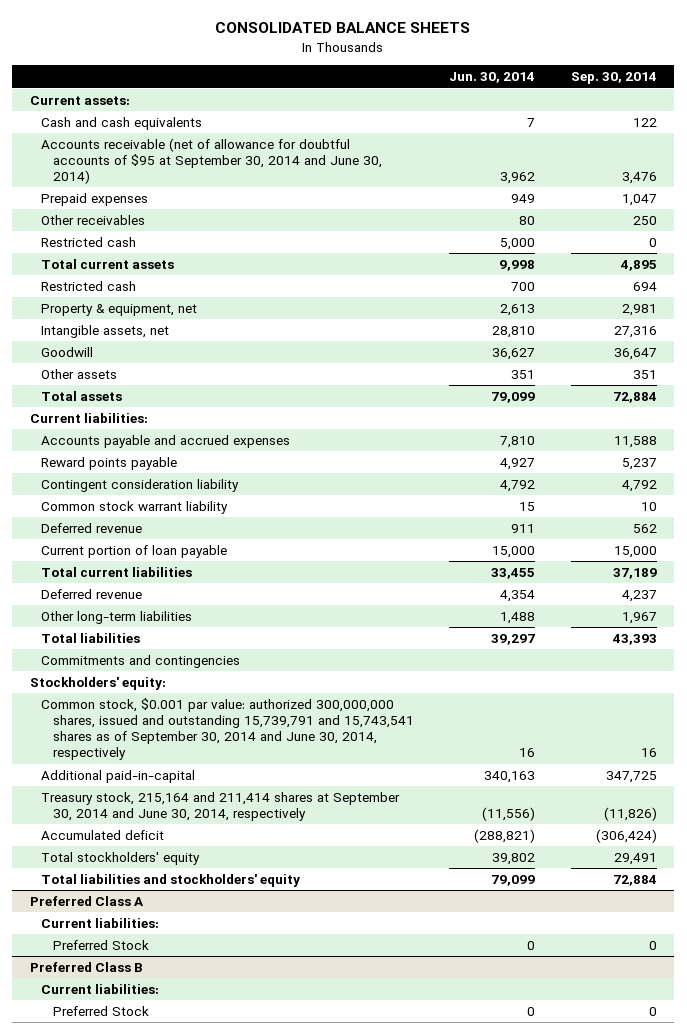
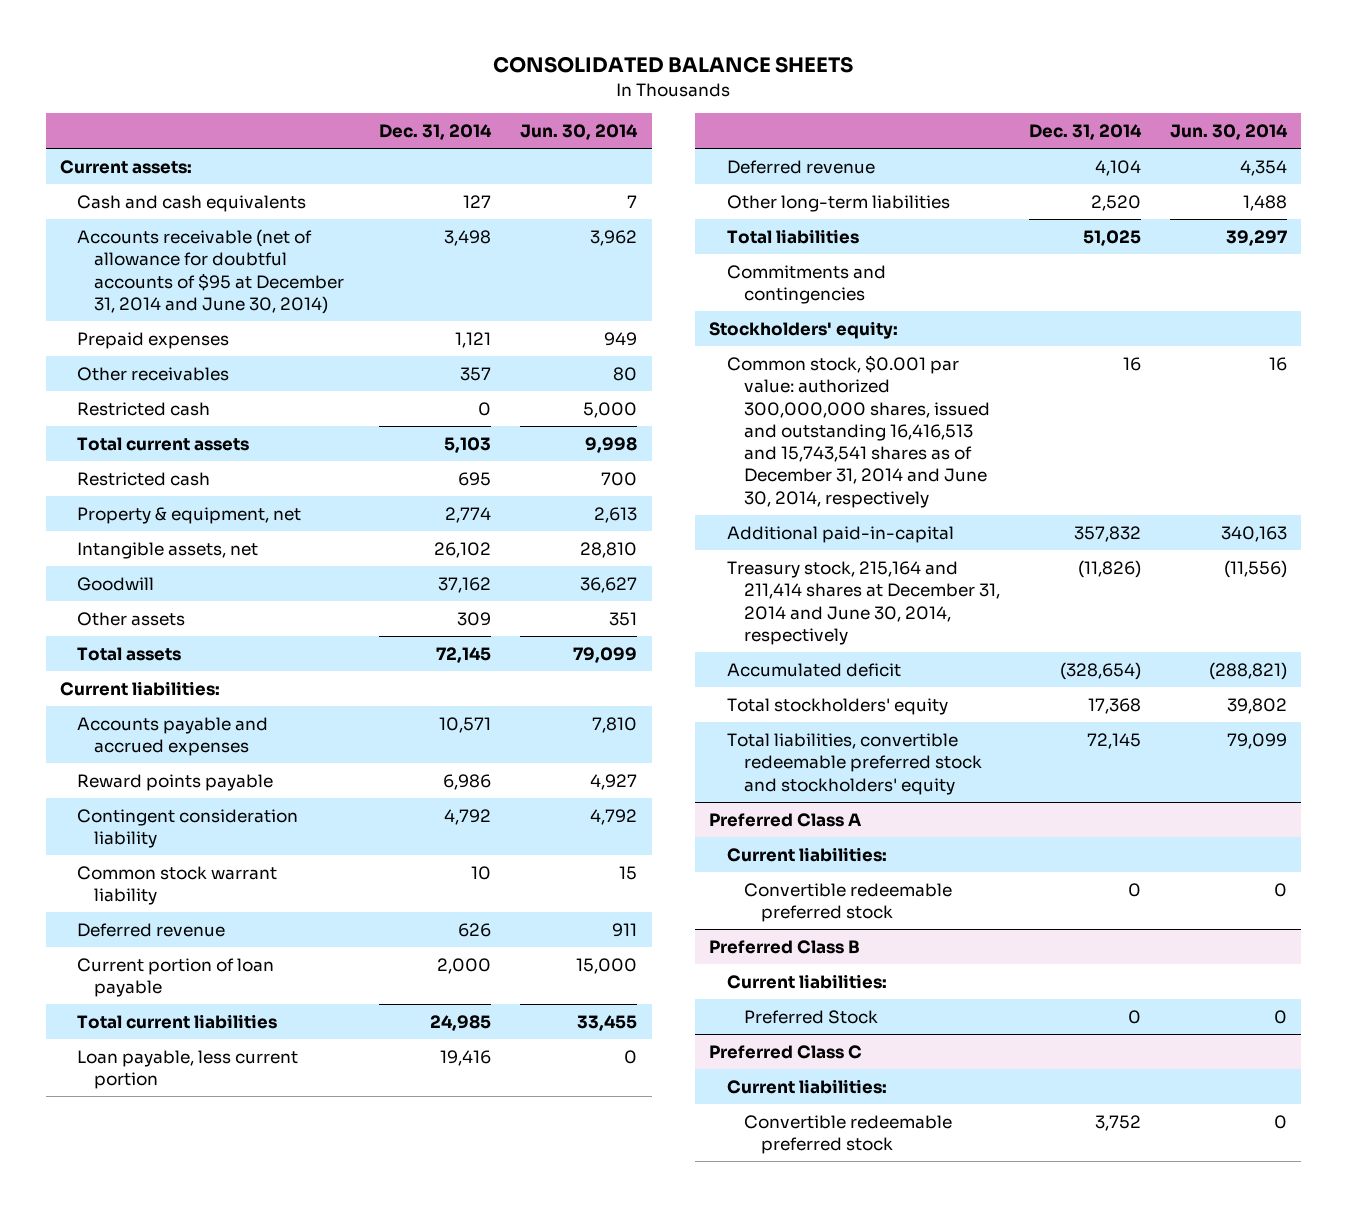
- | Jun. 30, 2014 | Sep. 30, 2014
+ | Dec. 31, 2014 | Jun. 30, 2014
- Accounts receivable (net of allowance for doubtful accounts of $95 at September 30, 2014 and June 30, 2014) | 3,962 | 3,476
+ Accounts receivable (net of allowance for doubtful accounts of $95 at December 31, 2014 and June 30, 2014) | 3,498 | 3,962
+ Loan payable, less current portion | 19,416 | 0
- Common stock, $0.001 par value: authorized 300,000,000 shares, issued and outstanding 15,739,791 and 15,743,541 shares as of September 30, 2014 and June 30, 2014, respectively | 16 | 16
+ Common stock, $0.001 par value: authorized 300,000,000 shares, issued and outstanding 16,416,513 and 15,743,541 shares as of December 31, 2014 and June 30, 2014, respectively | 16 | 16
- Treasury stock, 215,164 and 211,414 shares at September 30, 2014 and June 30, 2014, respectively | (11,556) | (11,826)
+ Treasury stock, 215,164 and 211,414 shares at December 31, 2014 and June 30, 2014, respectively | (11,826) | (11,556)
- Total liabilities and stockholders' equity | 79,099 | 72,884
+ Total liabilities, convertible redeemable preferred stock and stockholders' equity | 72,145 | 79,099
@ Preferred Class A
- Preferred Stock | 0 | 0
+ Convertible redeemable preferred stock | 0 | 0
+ Preferred Class C
+ Current liabilities:
+ Convertible redeemable preferred stock | 3,752 | 0

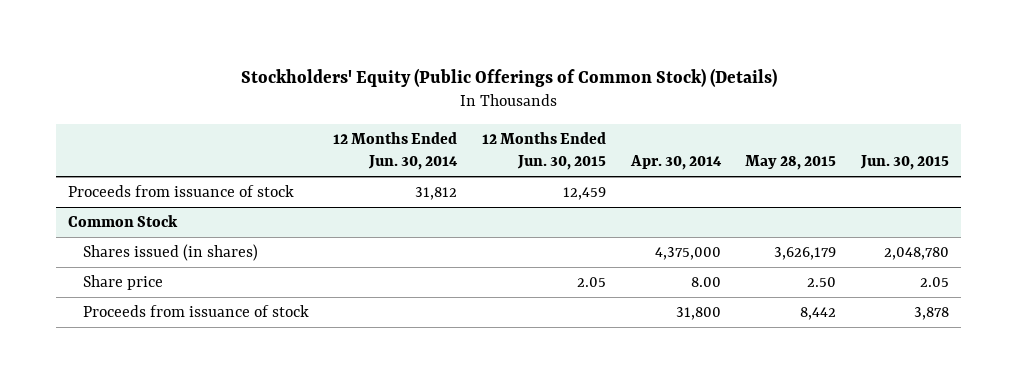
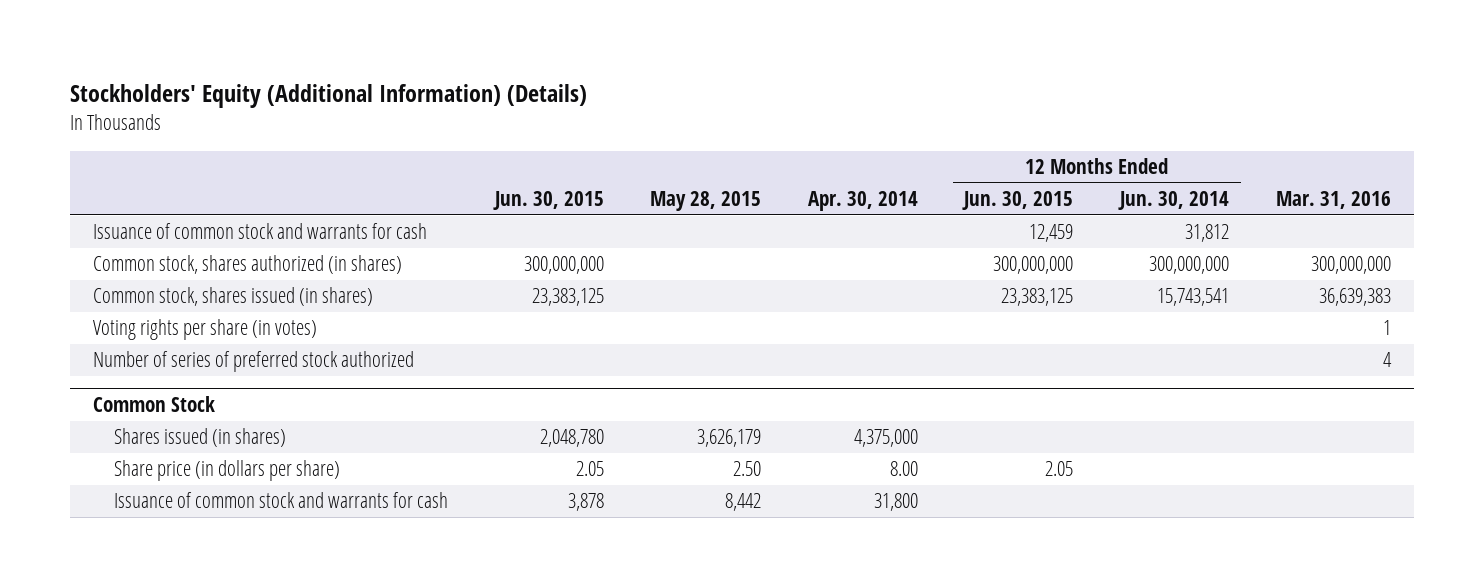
- Stockholders' Equity (Public Offerings of Common Stock) (Details)
+ Stockholders' Equity (Additional Information) (Details)
- | 12 Months Ended Jun. 30, 2014 | 12 Months Ended Jun. 30, 2015 | Apr. 30, 2014 | May 28, 2015 | Jun. 30, 2015
+ | Jun. 30, 2015 | May 28, 2015 | Apr. 30, 2014 | 12 Months Ended Jun. 30, 2015 | 12 Months Ended Jun. 30, 2014 | Mar. 31, 2016
- Proceeds from issuance of stock | 31,812 | 12,459 | | |
+ Issuance of common stock and warrants for cash | | | | 12,459 | 31,812 |
+ Common stock, shares authorized (in shares) | 300,000,000 | | | 300,000,000 | 300,000,000 | 300,000,000
+ Common stock, shares issued (in shares) | 23,383,125 | | | 23,383,125 | 15,743,541 | 36,639,383
+ Voting rights per share (in votes) | | | | | | 1
+ Number of series of preferred stock authorized | | | | | | 4
@ Common Stock
- Share price | | 2.05 | 8.00 | 2.50 | 2.05
- Proceeds from issuance of stock | | | 31,800 | 8,442 | 3,878
+ Share price (in dollars per share) | 2.05 | 2.50 | 8.00 | 2.05 | |
+ Issuance of common stock and warrants for cash | 3,878 | 8,442 | 31,800 | | |

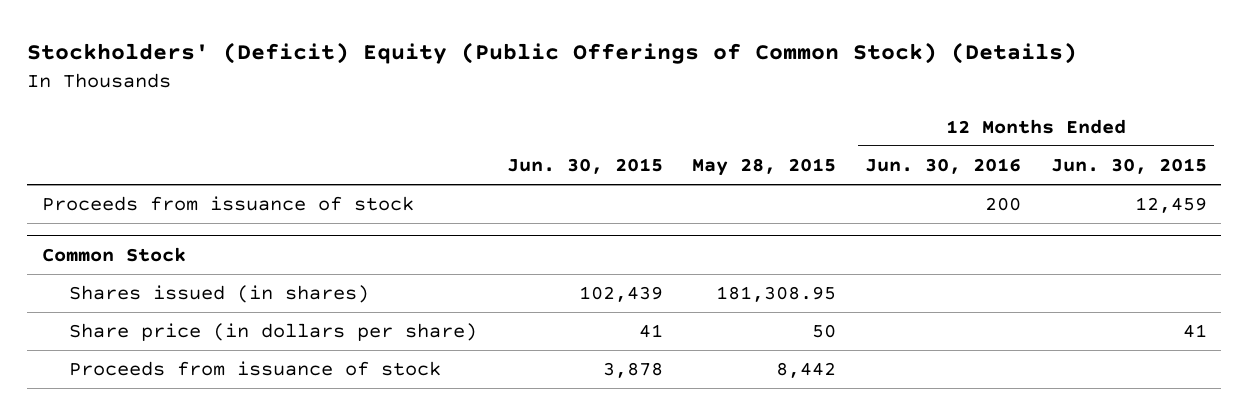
- Stockholders' Equity (Additional Information) (Details)
+ Stockholders' (Deficit) Equity (Public Offerings of Common Stock) (Details)
- | Jun. 30, 2015 | May 28, 2015 | Apr. 30, 2014 | 12 Months Ended Jun. 30, 2015 | 12 Months Ended Jun. 30, 2014 | Mar. 31, 2016
+ | Jun. 30, 2015 | May 28, 2015 | 12 Months Ended Jun. 30, 2016 | 12 Months Ended Jun. 30, 2015
- Issuance of common stock and warrants for cash | | | | 12,459 | 31,812 |
- Common stock, shares authorized (in shares) | 300,000,000 | | | 300,000,000 | 300,000,000 | 300,000,000
- Common stock, shares issued (in shares) | 23,383,125 | | | 23,383,125 | 15,743,541 | 36,639,383
- Voting rights per share (in votes) | | | | | | 1
- Number of series of preferred stock authorized | | | | | | 4
+ Proceeds from issuance of stock | | | 200 | 12,459
@ Common Stock
- Shares issued (in shares) | 2,048,780 | 3,626,179 | 4,375,000 | | |
- Share price (in dollars per share) | 2.05 | 2.50 | 8.00 | 2.05 | |
- Issuance of common stock and warrants for cash | 3,878 | 8,442 | 31,800 | | |
+ Shares issued (in shares) | 102,439 | 181,308.95 | |
+ Share price (in dollars per share) | 41 | 50 | | 41
+ Proceeds from issuance of stock | 3,878 | 8,442 | |

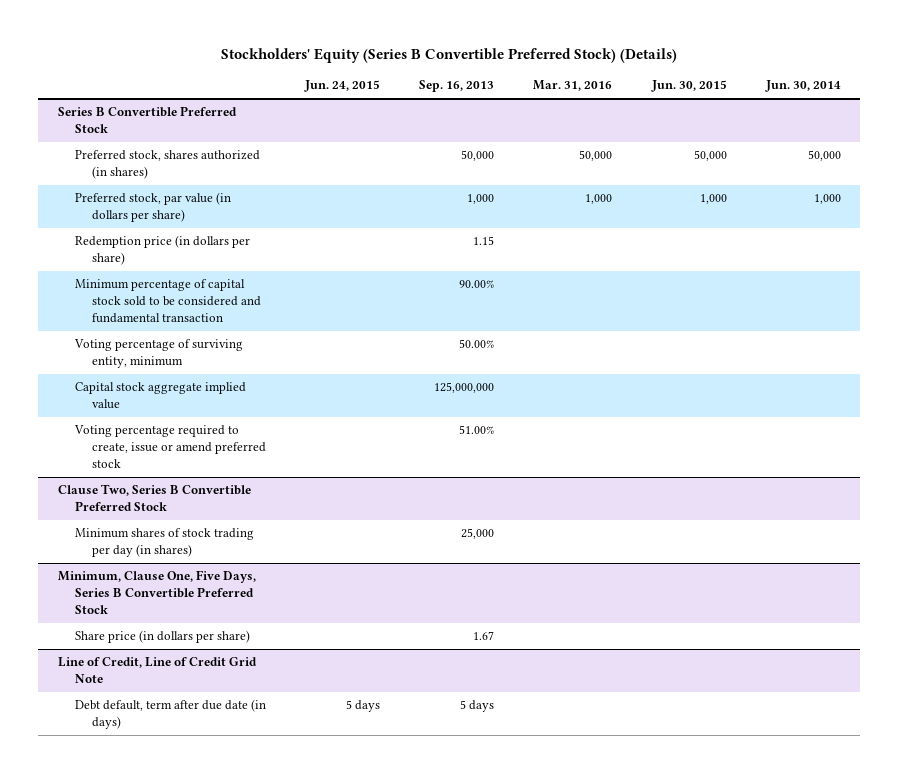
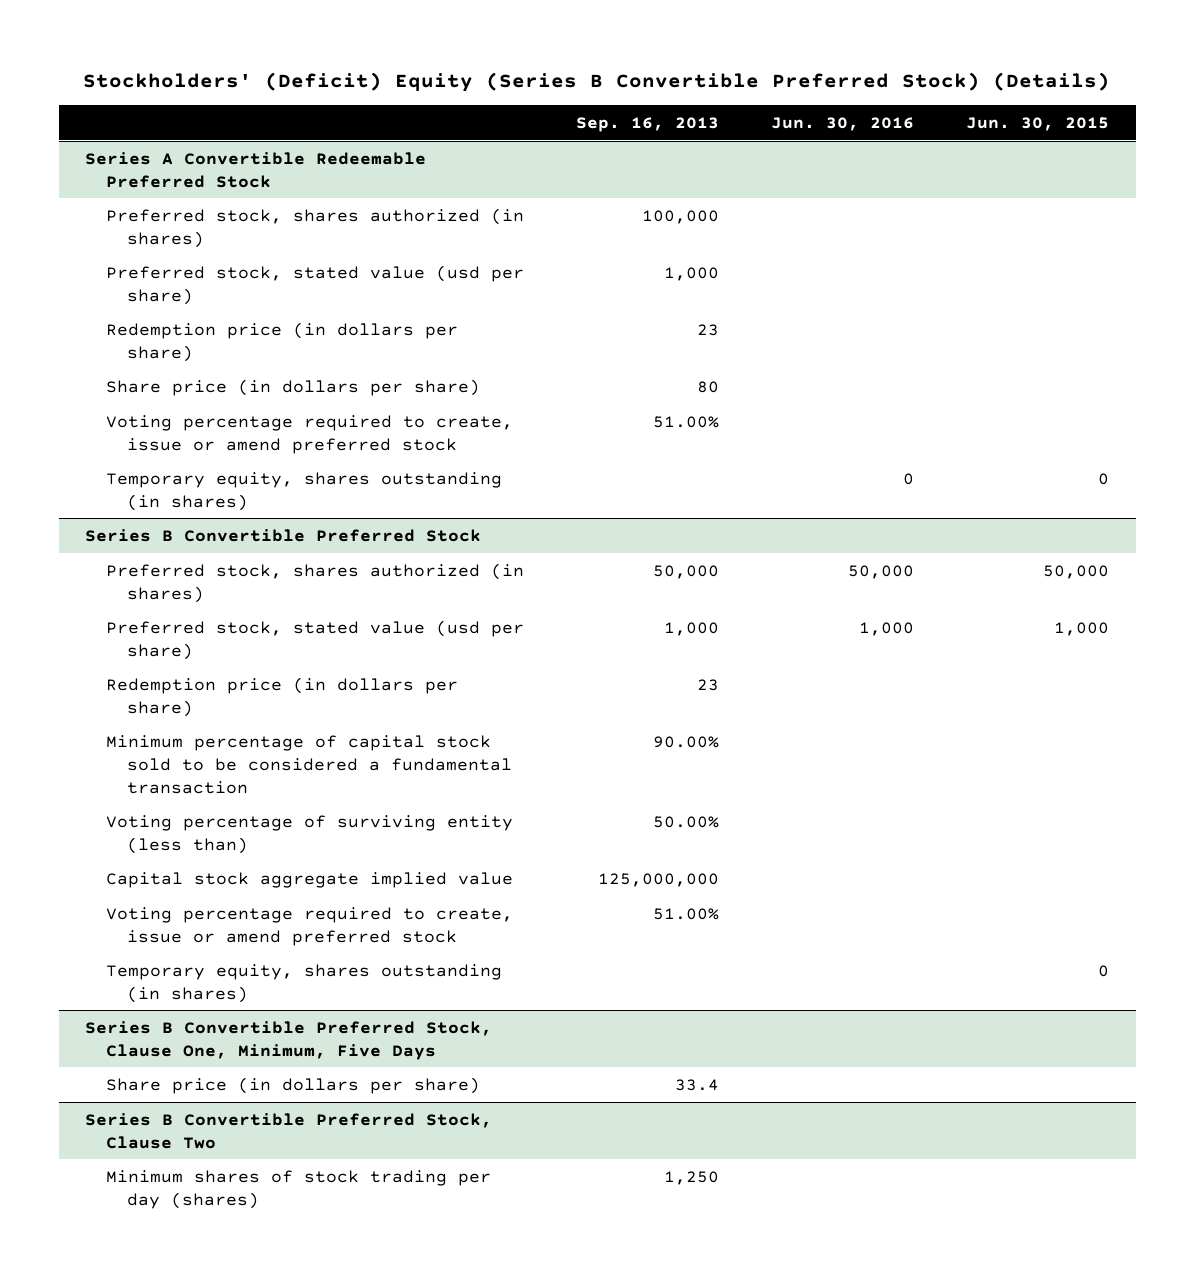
- Stockholders' Equity (Series B Convertible Preferred Stock) (Details)
+ Stockholders' (Deficit) Equity (Series B Convertible Preferred Stock) (Details)
- | Jun. 24, 2015 | Sep. 16, 2013 | Mar. 31, 2016 | Jun. 30, 2015 | Jun. 30, 2014
+ | Sep. 16, 2013 | Jun. 30, 2016 | Jun. 30, 2015
+ Series A Convertible Redeemable Preferred Stock
+ Preferred stock, shares authorized (in shares) | 100,000 | |
+ Preferred stock, stated value (usd per share) | 1,000 | |
+ Redemption price (in dollars per share) | 23 | |
+ Share price (in dollars per share) | 80 | |
+ Voting percentage required to create, issue or amend preferred stock | 51.00% | |
+ Temporary equity, shares outstanding (in shares) | | 0 | 0
@ Series B Convertible Preferred Stock
- Preferred stock, par value (in dollars per share) | | 1,000 | 1,000 | 1,000 | 1,000
- Redemption price (in dollars per share) | | 1.15 | | |
- Minimum percentage of capital stock sold to be considered and fundamental transaction | | 90.00% | | |
- Voting percentage of surviving entity, minimum | | 50.00% | | |
+ Preferred stock, stated value (usd per share) | 1,000 | 1,000 | 1,000
+ Redemption price (in dollars per share) | 23 | |
+ Minimum percentage of capital stock sold to be considered a fundamental transaction | 90.00% | |
+ Voting percentage of surviving entity (less than) | 50.00% | |
- Clause Two, Series B Convertible Preferred Stock
- Minimum shares of stock trading per day (in shares) | | 25,000 | | |
- Minimum, Clause One, Five Days, Series B Convertible Preferred Stock
- Share price (in dollars per share) | | 1.67 | | |
- Line of Credit, Line of Credit Grid Note
- Debt default, term after due date (in days) | 5 days | 5 days | | |
@ Series B Convertible Preferred Stock
+ Temporary equity, shares outstanding (in shares) | | | 0
+ Series B Convertible Preferred Stock, Clause One, Minimum, Five Days
+ Share price (in dollars per share) | 33.4 | |
+ Series B Convertible Preferred Stock, Clause Two
+ Minimum shares of stock trading per day (shares) | 1,250 | |

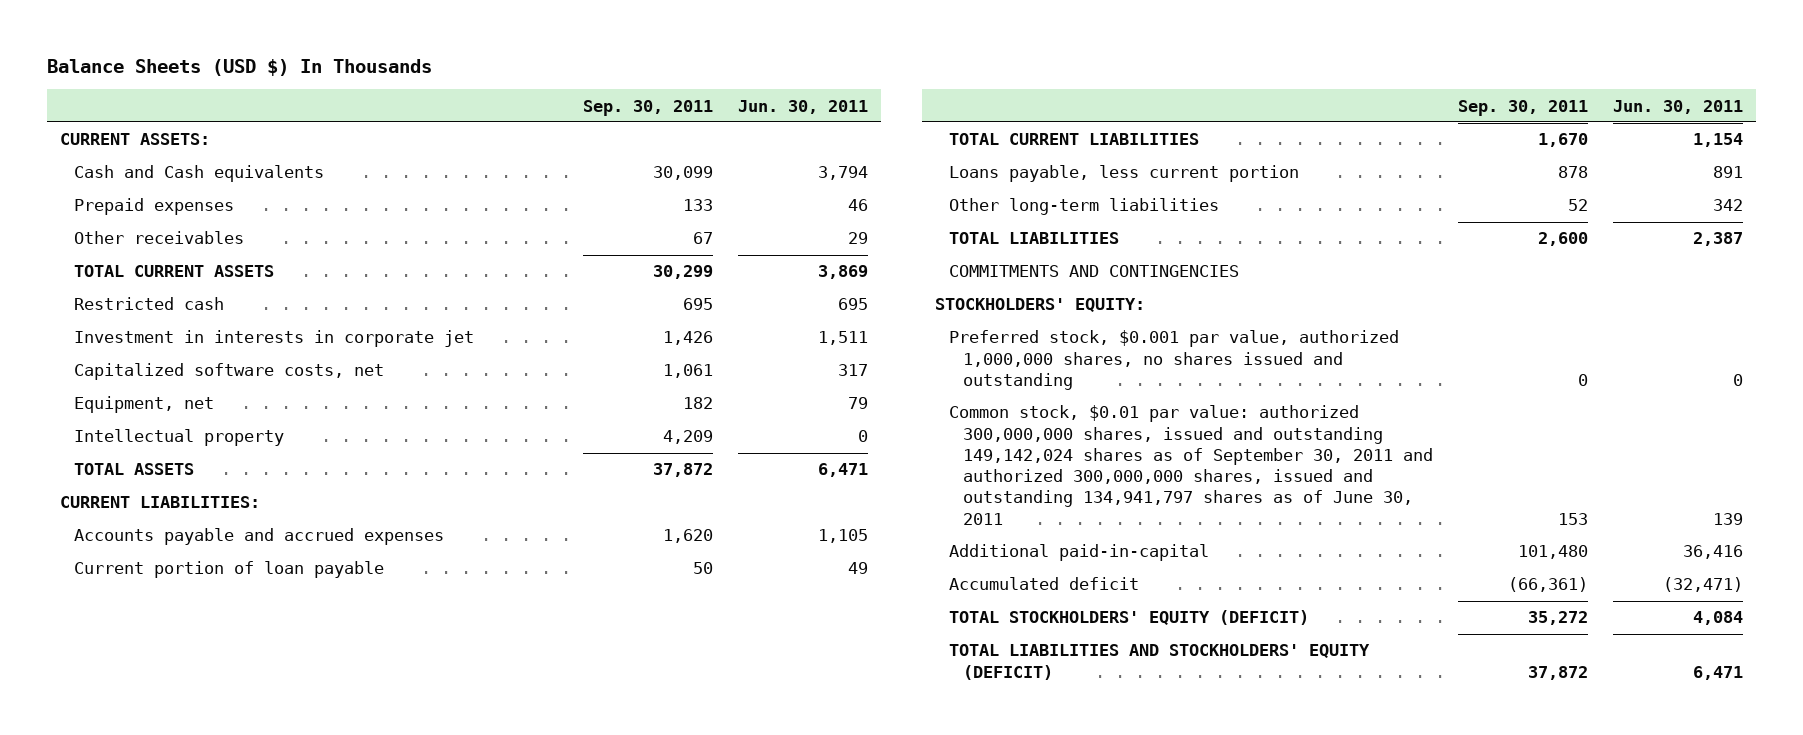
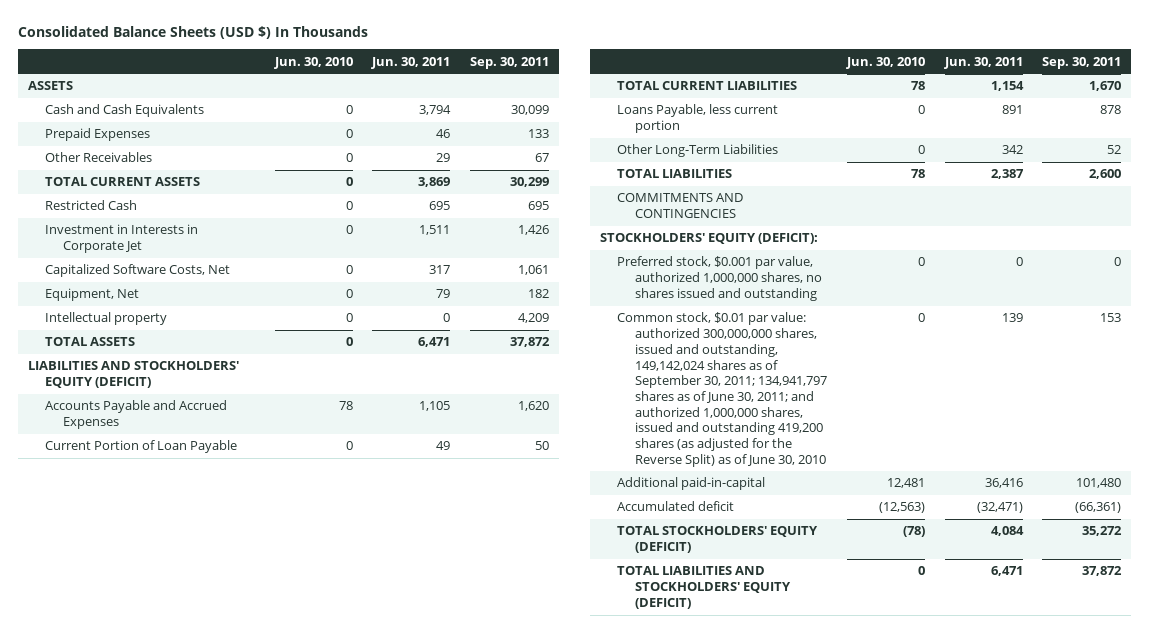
- Balance Sheets (USD $) In Thousands
+ Consolidated Balance Sheets (USD $) In Thousands
- | Sep. 30, 2011 | Jun. 30, 2011
+ | Jun. 30, 2010 | Jun. 30, 2011 | Sep. 30, 2011
- CURRENT ASSETS:
- Cash and Cash equivalents | 30,099 | 3,794
- Prepaid expenses | 133 | 46
- Other receivables | 67 | 29
+ ASSETS
+ Cash and Cash Equivalents | 0 | 3,794 | 30,099
+ Prepaid Expenses | 0 | 46 | 133
+ Other Receivables | 0 | 29 | 67
- Restricted cash | 695 | 695
- Investment in interests in corporate jet | 1,426 | 1,511
- Capitalized software costs, net | 1,061 | 317
- Equipment, net | 182 | 79
+ Restricted Cash | 0 | 695 | 695
+ Investment in Interests in Corporate Jet | 0 | 1,511 | 1,426
+ Capitalized Software Costs, Net | 0 | 317 | 1,061
+ Equipment, Net | 0 | 79 | 182
- CURRENT LIABILITIES:
- Accounts payable and accrued expenses | 1,620 | 1,105
- Current portion of loan payable | 50 | 49
+ LIABILITIES AND STOCKHOLDERS' EQUITY (DEFICIT)
+ Accounts Payable and Accrued Expenses | 78 | 1,105 | 1,620
+ Current Portion of Loan Payable | 0 | 49 | 50
- Loans payable, less current portion | 878 | 891
- Other long-term liabilities | 52 | 342
+ Loans Payable, less current portion | 0 | 891 | 878
+ Other Long-Term Liabilities | 0 | 342 | 52
- STOCKHOLDERS' EQUITY:
+ STOCKHOLDERS' EQUITY (DEFICIT):
- Common stock, $0.01 par value: authorized 300,000,000 shares, issued and outstanding 149,142,024 shares as of September 30, 2011 and authorized 300,000,000 shares, issued and outstanding 134,941,797 shares as of June 30, 2011 | 153 | 139
+ Common stock, $0.01 par value: authorized 300,000,000 shares, issued and outstanding, 149,142,024 shares as of September 30, 2011; 134,941,797 shares as of June 30, 2011; and authorized 1,000,000 shares, issued and outstanding 419,200 shares (as adjusted for the Reverse Split) as of June 30, 2010 | 0 | 139 | 153

